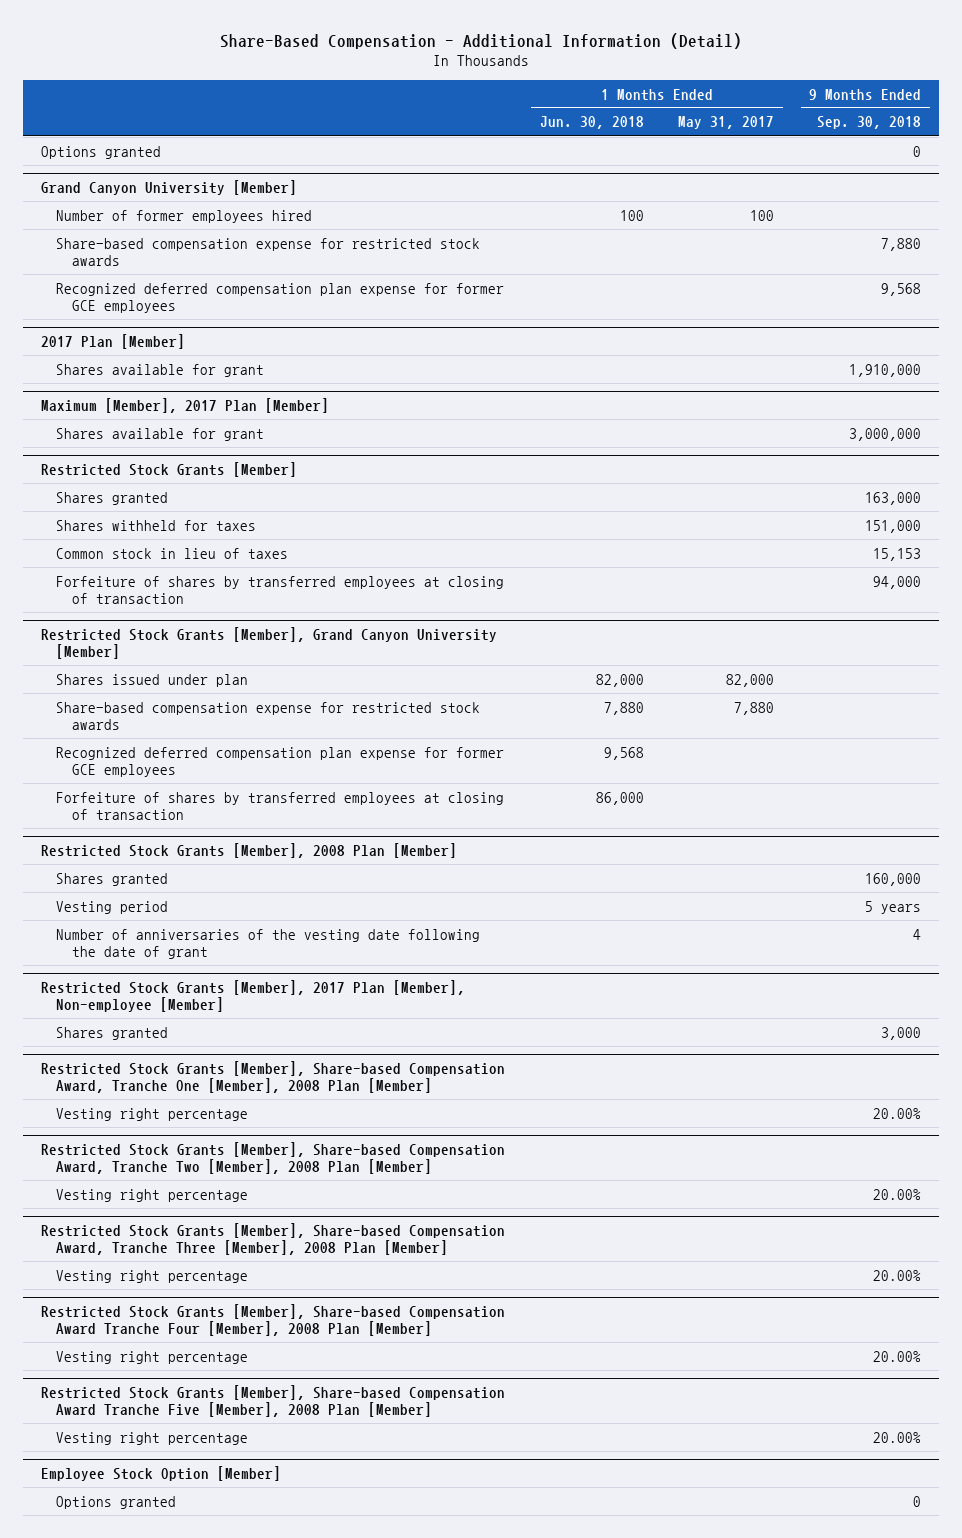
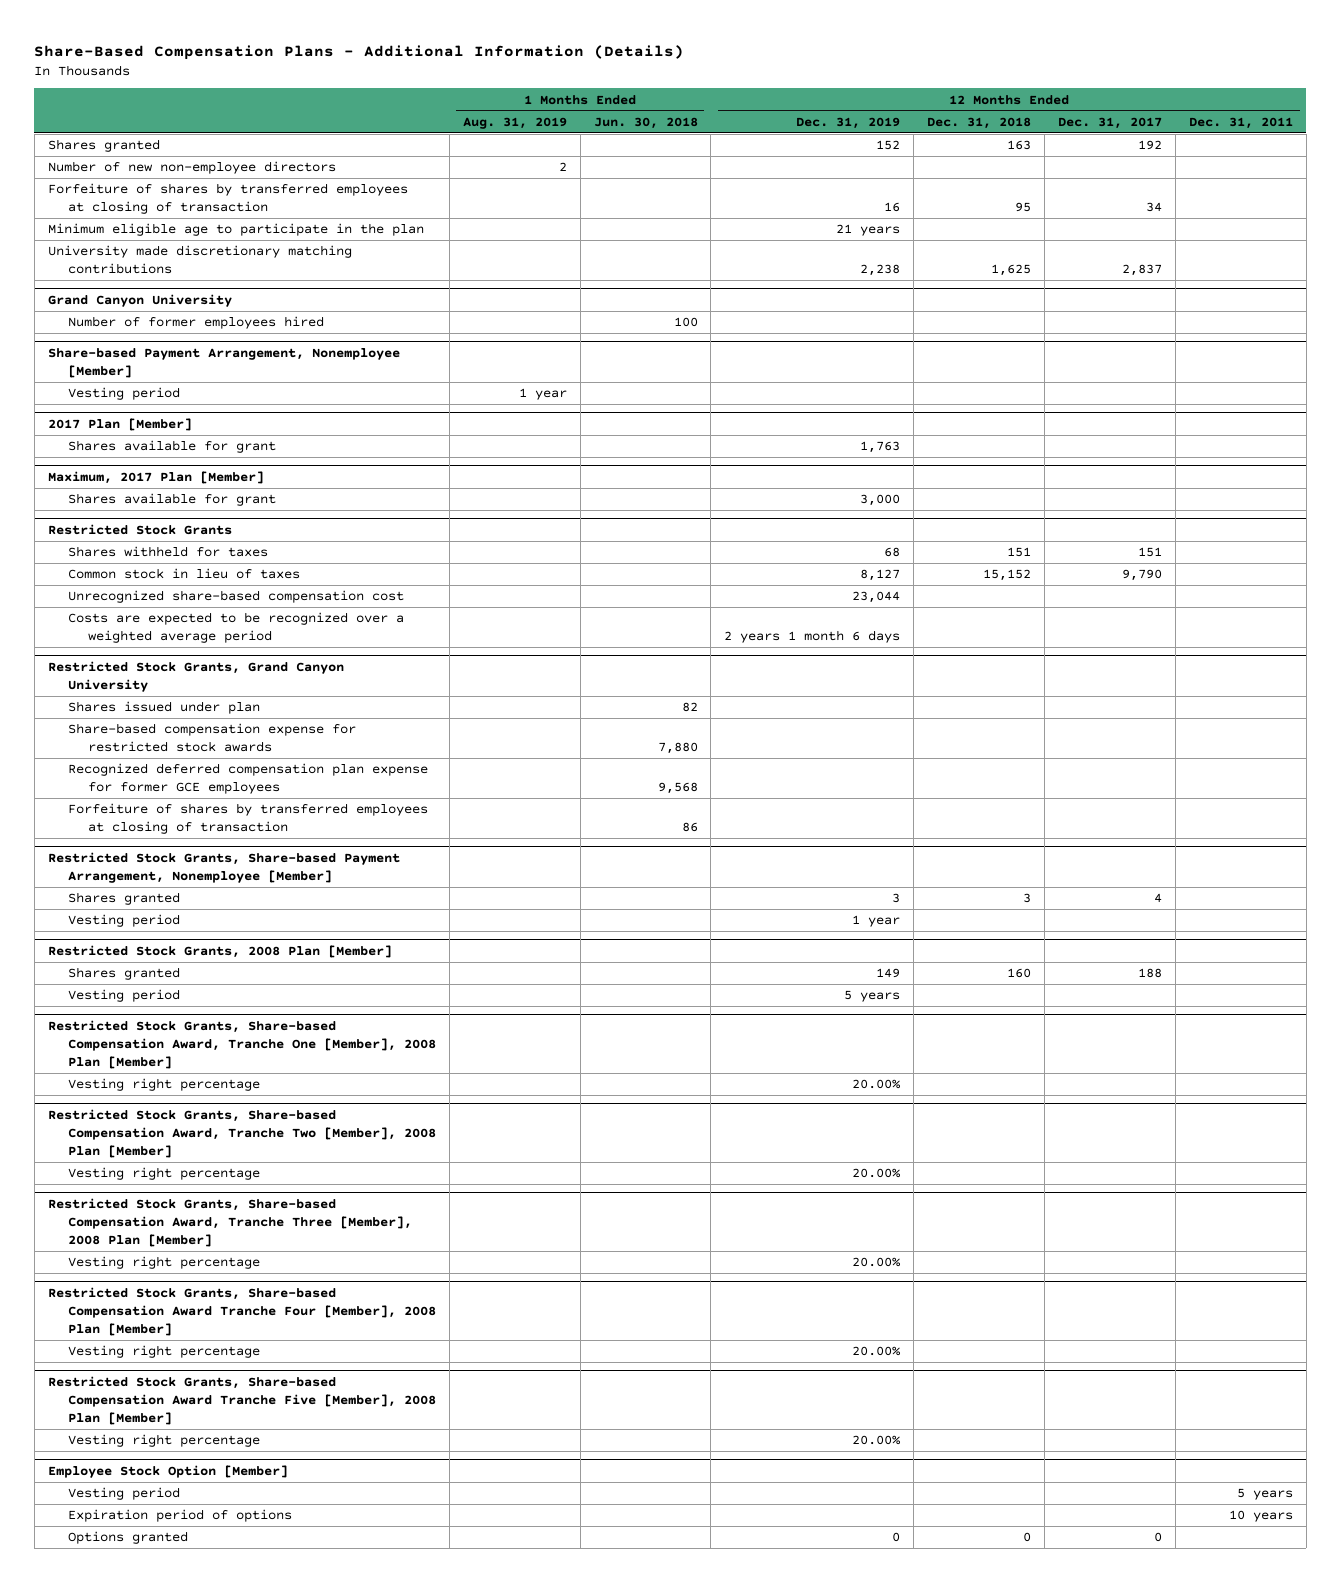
- Share-Based Compensation - Additional Information (Detail)
+ Share-Based Compensation Plans - Additional Information (Details)
- | 1 Months Ended Jun. 30, 2018 | 1 Months Ended May 31, 2017 | 9 Months Ended Sep. 30, 2018
+ | 1 Months Ended Aug. 31, 2019 | 1 Months Ended Jun. 30, 2018 | 12 Months Ended Dec. 31, 2019 | 12 Months Ended Dec. 31, 2018 | 12 Months Ended Dec. 31, 2017 | 12 Months Ended Dec. 31, 2011
- Options granted | | | 0
- Grand Canyon University [Member]
+ Shares granted | | | 152 | 163 | 192 |
+ Number of new non-employee directors | 2 | | | | |
+ Forfeiture of shares by transferred employees at closing of transaction | | | 16 | 95 | 34 |
+ Minimum eligible age to participate in the plan | | | 21 years | | |
+ University made discretionary matching contributions | | | 2,238 | 1,625 | 2,837 |
+ Grand Canyon University
- Share-based compensation expense for restricted stock awards | | | 7,880
- Recognized deferred compensation plan expense for former GCE employees | | | 9,568
+ Share-based Payment Arrangement, Nonemployee [Member]
+ Vesting period | 1 year | | | | |
- Maximum [Member], 2017 Plan [Member]
+ Maximum, 2017 Plan [Member]
- Restricted Stock Grants [Member]
- Shares granted | | | 163,000
+ Restricted Stock Grants
- Forfeiture of shares by transferred employees at closing of transaction | | | 94,000
- Restricted Stock Grants [Member], Grand Canyon University [Member]
- Shares issued under plan | 82,000 | 82,000 |
+ Unrecognized share-based compensation cost | | | 23,044 | | |
+ Costs are expected to be recognized over a weighted average period | | | 2 years 1 month 6 days | | |
+ Restricted Stock Grants, Grand Canyon University
+ Shares issued under plan | | 82 | | | |
- Forfeiture of shares by transferred employees at closing of transaction | 86,000 | |
- Restricted Stock Grants [Member], 2008 Plan [Member]
+ Forfeiture of shares by transferred employees at closing of transaction | | 86 | | | |
+ Restricted Stock Grants, Share-based Payment Arrangement, Nonemployee [Member]
+ Shares granted | | | 3 | 3 | 4 |
+ Vesting period | | | 1 year | | |
+ Restricted Stock Grants, 2008 Plan [Member]
- Number of anniversaries of the vesting date following the date of grant | | | 4
- Restricted Stock Grants [Member], 2017 Plan [Member], Non-employee [Member]
- Shares granted | | | 3,000
- Restricted Stock Grants [Member], Share-based Compensation Award, Tranche One [Member], 2008 Plan [Member]
+ Restricted Stock Grants, Share-based Compensation Award, Tranche One [Member], 2008 Plan [Member]
- Restricted Stock Grants [Member], Share-based Compensation Award, Tranche Two [Member], 2008 Plan [Member]
+ Restricted Stock Grants, Share-based Compensation Award, Tranche Two [Member], 2008 Plan [Member]
- Restricted Stock Grants [Member], Share-based Compensation Award, Tranche Three [Member], 2008 Plan [Member]
+ Restricted Stock Grants, Share-based Compensation Award, Tranche Three [Member], 2008 Plan [Member]
- Restricted Stock Grants [Member], Share-based Compensation Award Tranche Four [Member], 2008 Plan [Member]
+ Restricted Stock Grants, Share-based Compensation Award Tranche Four [Member], 2008 Plan [Member]
- Restricted Stock Grants [Member], Share-based Compensation Award Tranche Five [Member], 2008 Plan [Member]
+ Restricted Stock Grants, Share-based Compensation Award Tranche Five [Member], 2008 Plan [Member]
@ Employee Stock Option [Member]
+ Vesting period | | | | | | 5 years
+ Expiration period of options | | | | | | 10 years

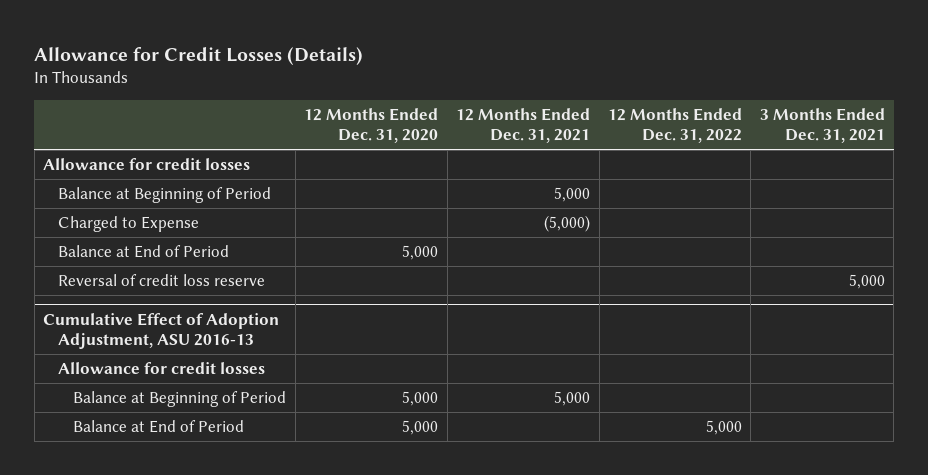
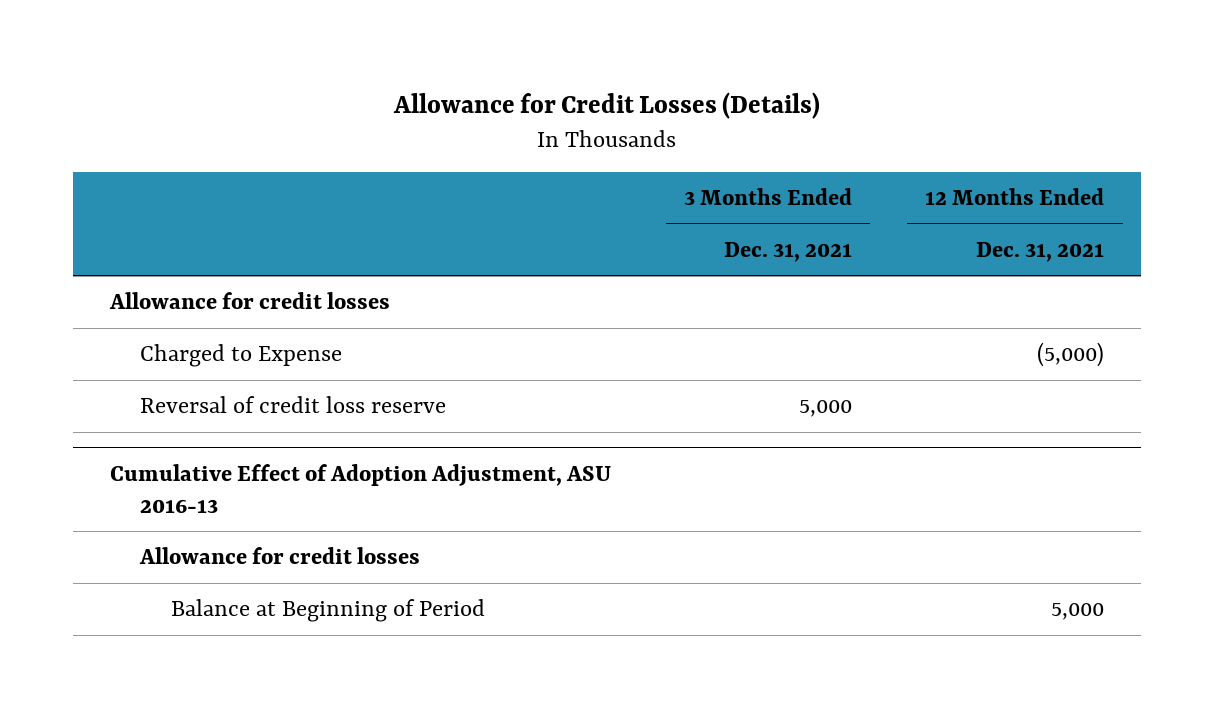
- | 12 Months Ended Dec. 31, 2020 | 12 Months Ended Dec. 31, 2021 | 12 Months Ended Dec. 31, 2022 | 3 Months Ended Dec. 31, 2021
+ | 3 Months Ended Dec. 31, 2021 | 12 Months Ended Dec. 31, 2021
- Balance at Beginning of Period | | 5,000 | |
- Balance at End of Period | 5,000 | | |
@ Cumulative Effect of Adoption Adjustment, ASU 2016-13
- Balance at End of Period | 5,000 | | 5,000 |

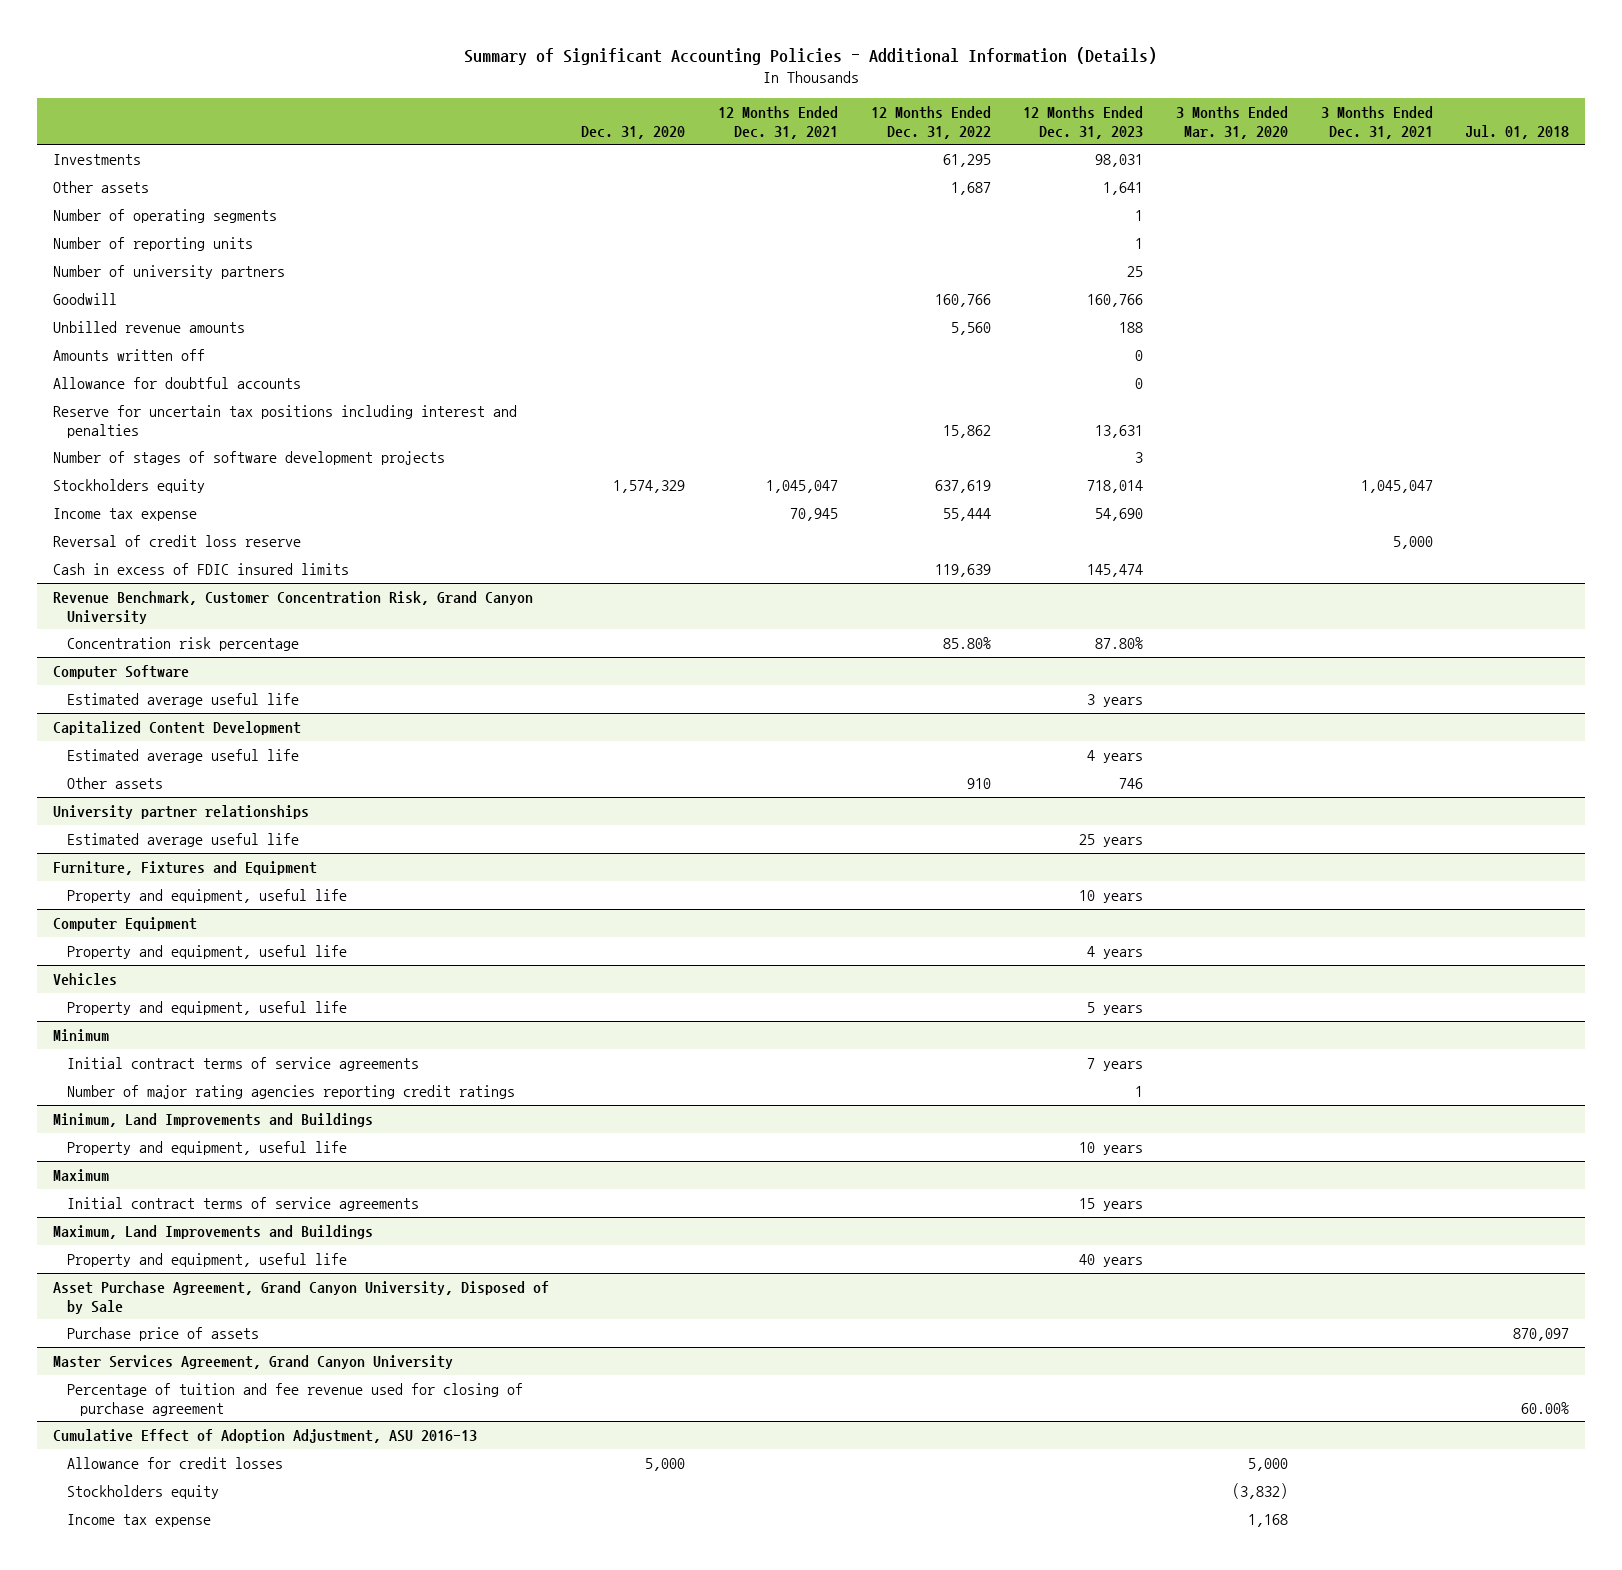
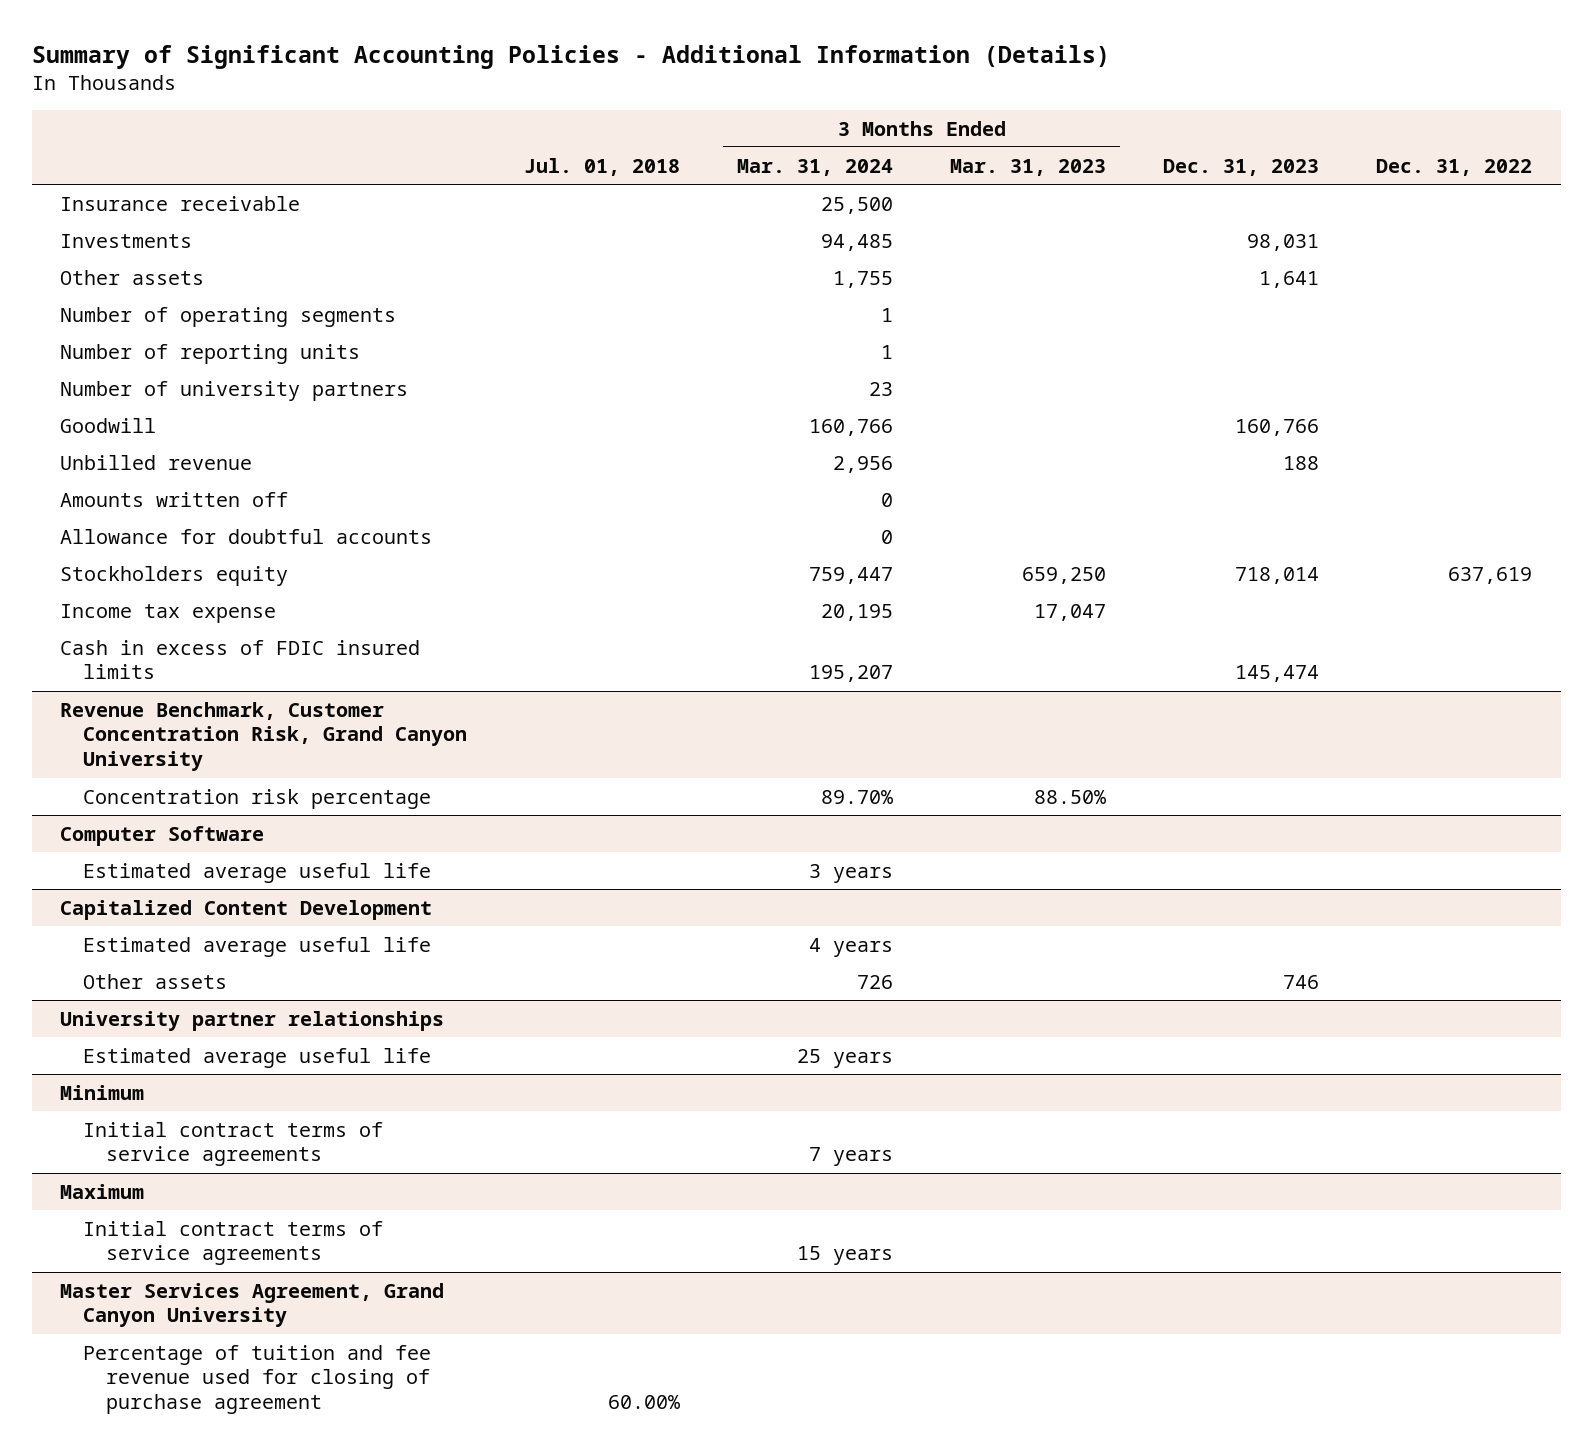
- | Dec. 31, 2020 | 12 Months Ended Dec. 31, 2021 | 12 Months Ended Dec. 31, 2022 | 12 Months Ended Dec. 31, 2023 | 3 Months Ended Mar. 31, 2020 | 3 Months Ended Dec. 31, 2021 | Jul. 01, 2018
+ | Jul. 01, 2018 | 3 Months Ended Mar. 31, 2024 | 3 Months Ended Mar. 31, 2023 | Dec. 31, 2023 | Dec. 31, 2022
+ Insurance receivable | | 25,500 | | |
- Unbilled revenue amounts | | | 5,560 | 188 | | |
+ Unbilled revenue | | 2,956 | | 188 |
- Reserve for uncertain tax positions including interest and penalties | | | 15,862 | 13,631 | | |
- Number of stages of software development projects | | | | 3 | | |
- Reversal of credit loss reserve | | | | | | 5,000 |
- Furniture, Fixtures and Equipment
- Property and equipment, useful life | | | | 10 years | | |
- Computer Equipment
- Property and equipment, useful life | | | | 4 years | | |
- Vehicles
- Property and equipment, useful life | | | | 5 years | | |
@ Minimum
- Number of major rating agencies reporting credit ratings | | | | 1 | | |
- Minimum, Land Improvements and Buildings
- Property and equipment, useful life | | | | 10 years | | |
- Maximum, Land Improvements and Buildings
- Property and equipment, useful life | | | | 40 years | | |
- Asset Purchase Agreement, Grand Canyon University, Disposed of by Sale
- Purchase price of assets | | | | | | | 870,097
- Cumulative Effect of Adoption Adjustment, ASU 2016-13
- Allowance for credit losses | 5,000 | | | | 5,000 | |
- Stockholders equity | | | | | (3,832) | |
- Income tax expense | | | | | 1,168 | |

